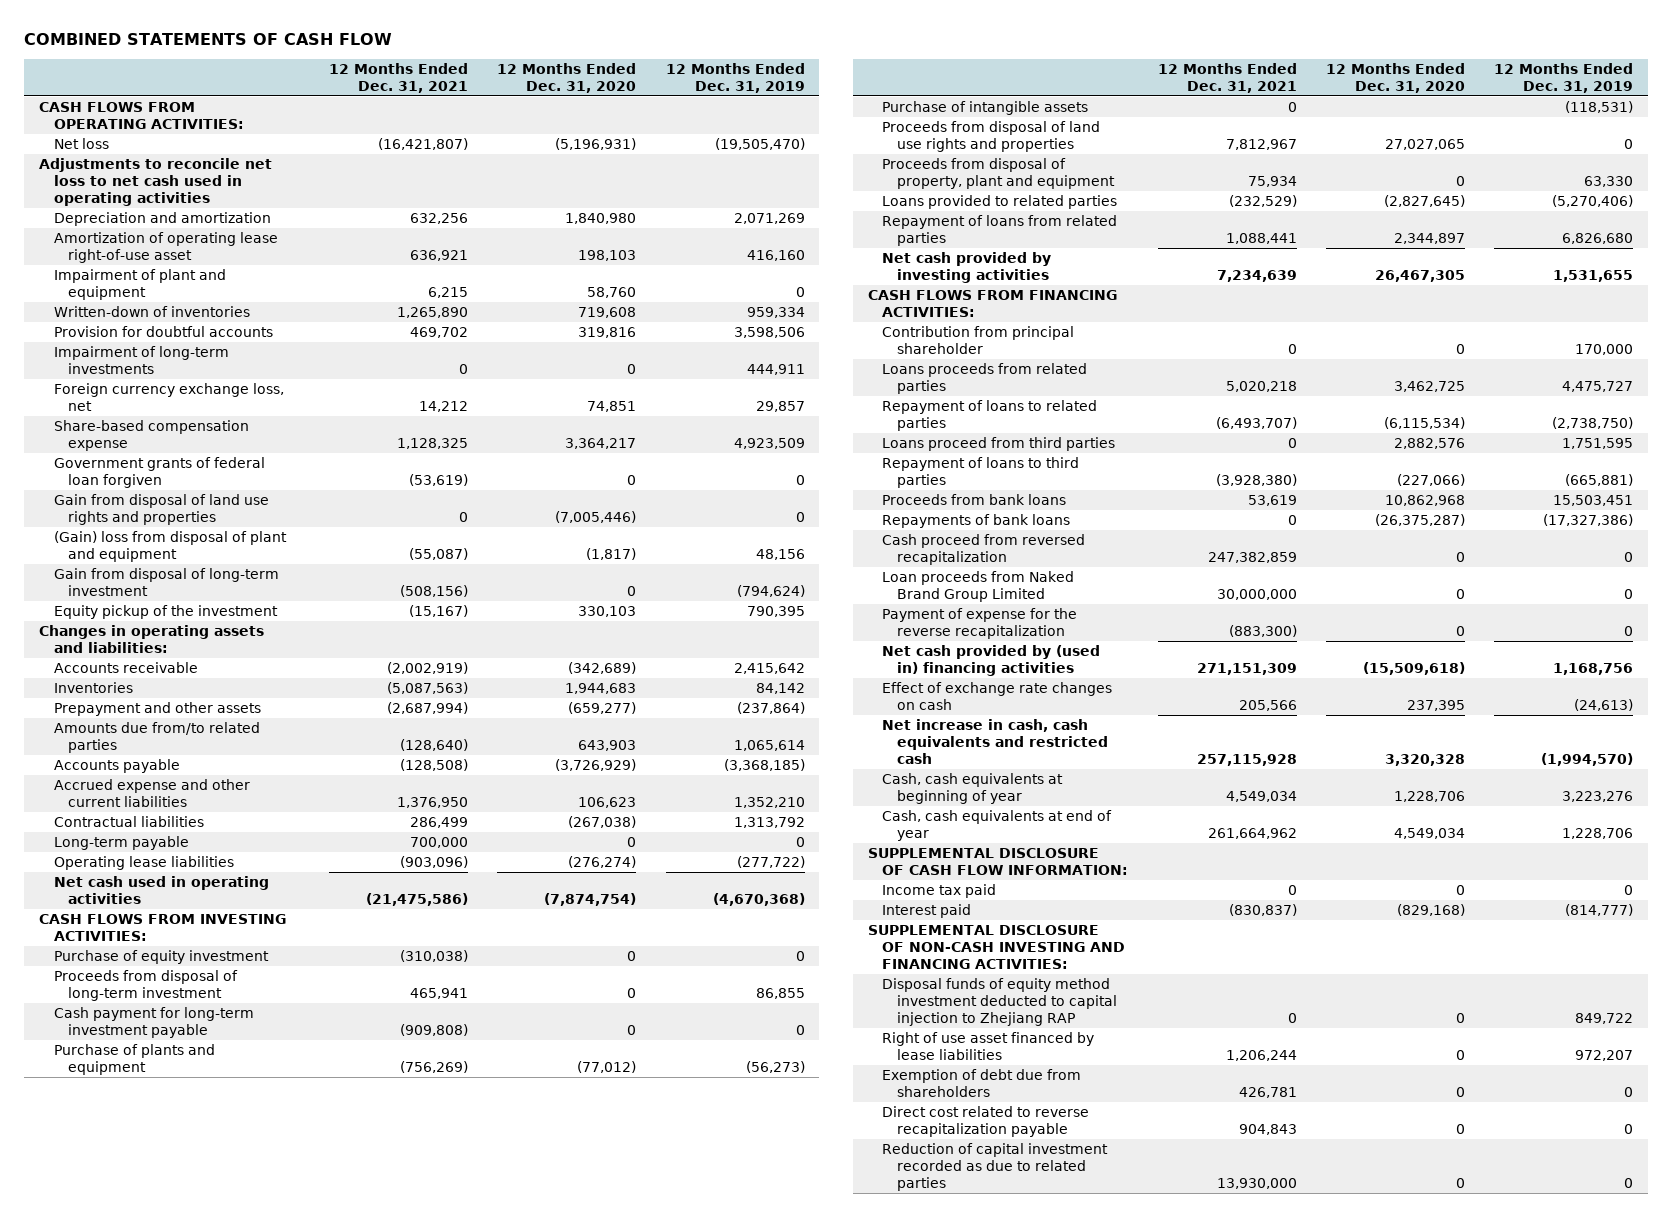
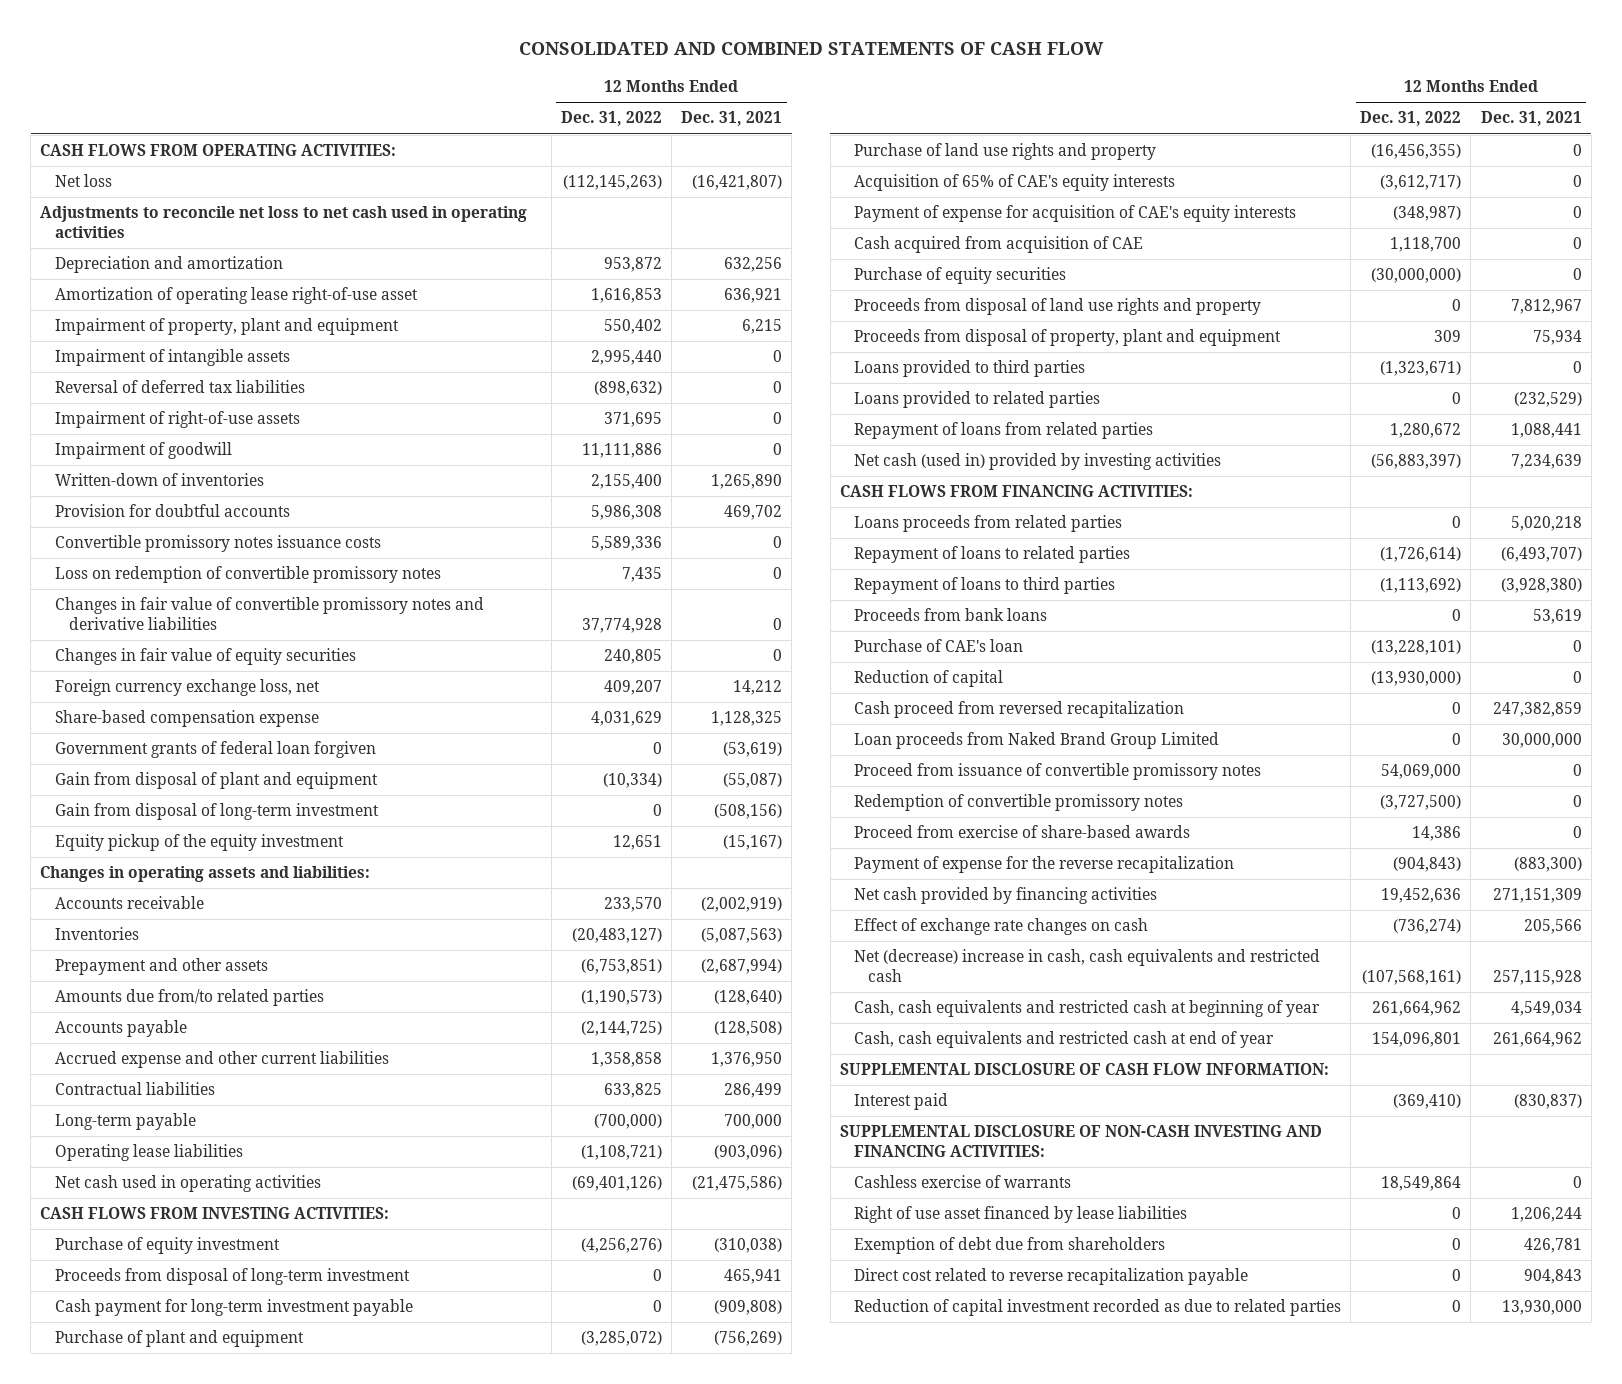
- COMBINED STATEMENTS OF CASH FLOW
+ CONSOLIDATED AND COMBINED STATEMENTS OF CASH FLOW
- | 12 Months Ended Dec. 31, 2021 | 12 Months Ended Dec. 31, 2020 | 12 Months Ended Dec. 31, 2019
+ | 12 Months Ended Dec. 31, 2022 | 12 Months Ended Dec. 31, 2021
- Impairment of plant and equipment | 6,215 | 58,760 | 0
+ Impairment of property, plant and equipment | 550,402 | 6,215
+ Impairment of intangible assets | 2,995,440 | 0
+ Reversal of deferred tax liabilities | (898,632) | 0
+ Impairment of right-of-use assets | 371,695 | 0
+ Impairment of goodwill | 11,111,886 | 0
- Impairment of long-term investments | 0 | 0 | 444,911
+ Convertible promissory notes issuance costs | 5,589,336 | 0
+ Loss on redemption of convertible promissory notes | 7,435 | 0
+ Changes in fair value of convertible promissory notes and derivative liabilities | 37,774,928 | 0
+ Changes in fair value of equity securities | 240,805 | 0
- Gain from disposal of land use rights and properties | 0 | (7,005,446) | 0
- (Gain) loss from disposal of plant and equipment | (55,087) | (1,817) | 48,156
+ Gain from disposal of plant and equipment | (10,334) | (55,087)
- Equity pickup of the investment | (15,167) | 330,103 | 790,395
+ Equity pickup of the equity investment | 12,651 | (15,167)
- Purchase of plants and equipment | (756,269) | (77,012) | (56,273)
- Purchase of intangible assets | 0 | | (118,531)
- Proceeds from disposal of land use rights and properties | 7,812,967 | 27,027,065 | 0
+ Purchase of plant and equipment | (3,285,072) | (756,269)
+ Purchase of land use rights and property | (16,456,355) | 0
+ Acquisition of 65% of CAE's equity interests | (3,612,717) | 0
+ Payment of expense for acquisition of CAE's equity interests | (348,987) | 0
+ Cash acquired from acquisition of CAE | 1,118,700 | 0
+ Purchase of equity securities | (30,000,000) | 0
+ Proceeds from disposal of land use rights and property | 0 | 7,812,967
+ Loans provided to third parties | (1,323,671) | 0
- Net cash provided by investing activities | 7,234,639 | 26,467,305 | 1,531,655
+ Net cash (used in) provided by investing activities | (56,883,397) | 7,234,639
- Contribution from principal shareholder | 0 | 0 | 170,000
- Loans proceed from third parties | 0 | 2,882,576 | 1,751,595
- Repayments of bank loans | 0 | (26,375,287) | (17,327,386)
+ Purchase of CAE's loan | (13,228,101) | 0
+ Reduction of capital | (13,930,000) | 0
+ Proceed from issuance of convertible promissory notes | 54,069,000 | 0
+ Redemption of convertible promissory notes | (3,727,500) | 0
+ Proceed from exercise of share-based awards | 14,386 | 0
- Net cash provided by (used in) financing activities | 271,151,309 | (15,509,618) | 1,168,756
+ Net cash provided by financing activities | 19,452,636 | 271,151,309
- Net increase in cash, cash equivalents and restricted cash | 257,115,928 | 3,320,328 | (1,994,570)
- Cash, cash equivalents at beginning of year | 4,549,034 | 1,228,706 | 3,223,276
- Cash, cash equivalents at end of year | 261,664,962 | 4,549,034 | 1,228,706
+ Net (decrease) increase in cash, cash equivalents and restricted cash | (107,568,161) | 257,115,928
+ Cash, cash equivalents and restricted cash at beginning of year | 261,664,962 | 4,549,034
+ Cash, cash equivalents and restricted cash at end of year | 154,096,801 | 261,664,962
- Income tax paid | 0 | 0 | 0
- Disposal funds of equity method investment deducted to capital injection to Zhejiang RAP | 0 | 0 | 849,722
+ Cashless exercise of warrants | 18,549,864 | 0

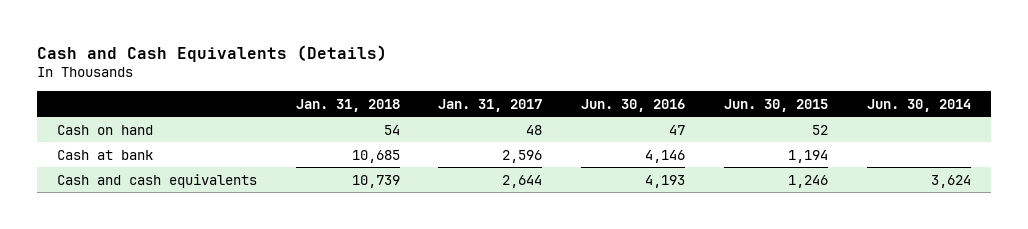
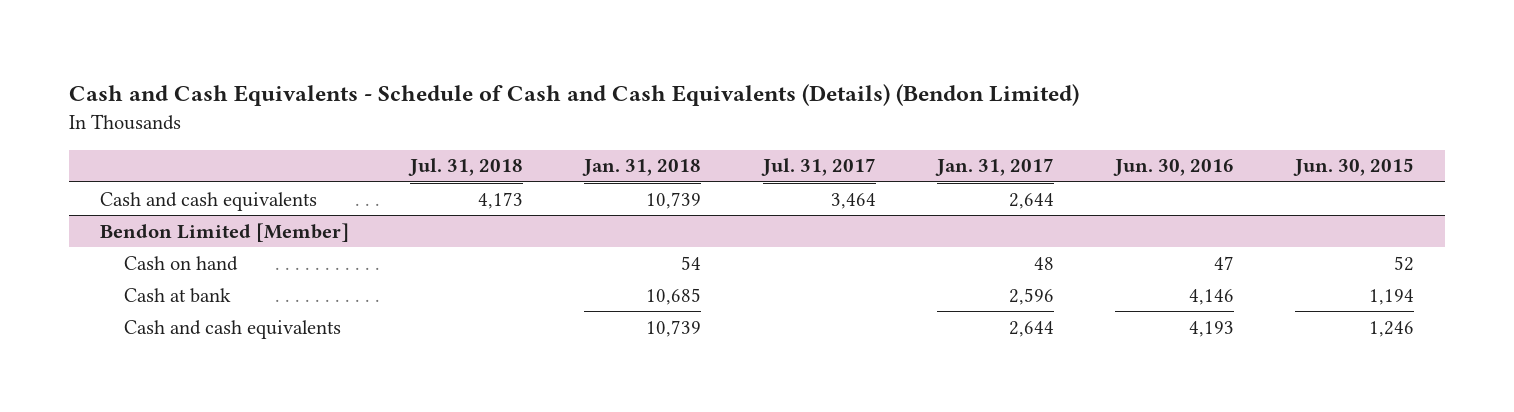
- Cash and Cash Equivalents (Details)
+ Cash and Cash Equivalents - Schedule of Cash and Cash Equivalents (Details) (Bendon Limited)
- | Jan. 31, 2018 | Jan. 31, 2017 | Jun. 30, 2016 | Jun. 30, 2015 | Jun. 30, 2014
+ | Jul. 31, 2018 | Jan. 31, 2018 | Jul. 31, 2017 | Jan. 31, 2017 | Jun. 30, 2016 | Jun. 30, 2015
+ Cash and cash equivalents | 4,173 | 10,739 | 3,464 | 2,644 | |
+ Bendon Limited [Member]

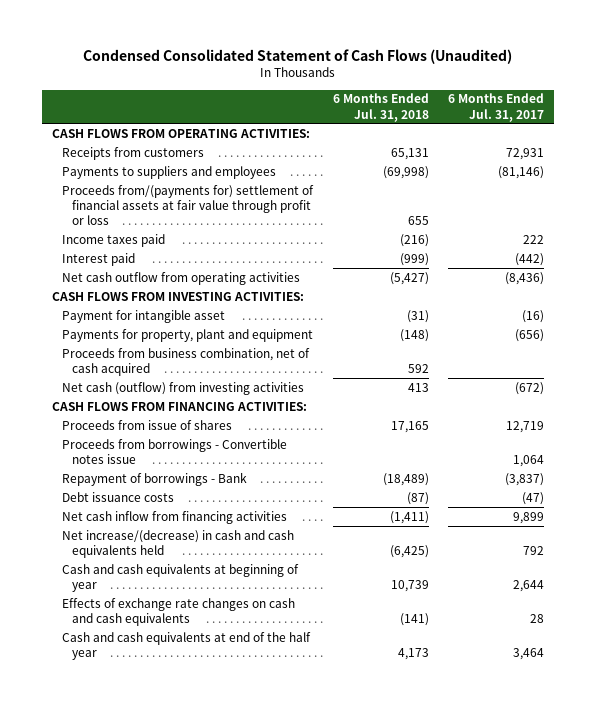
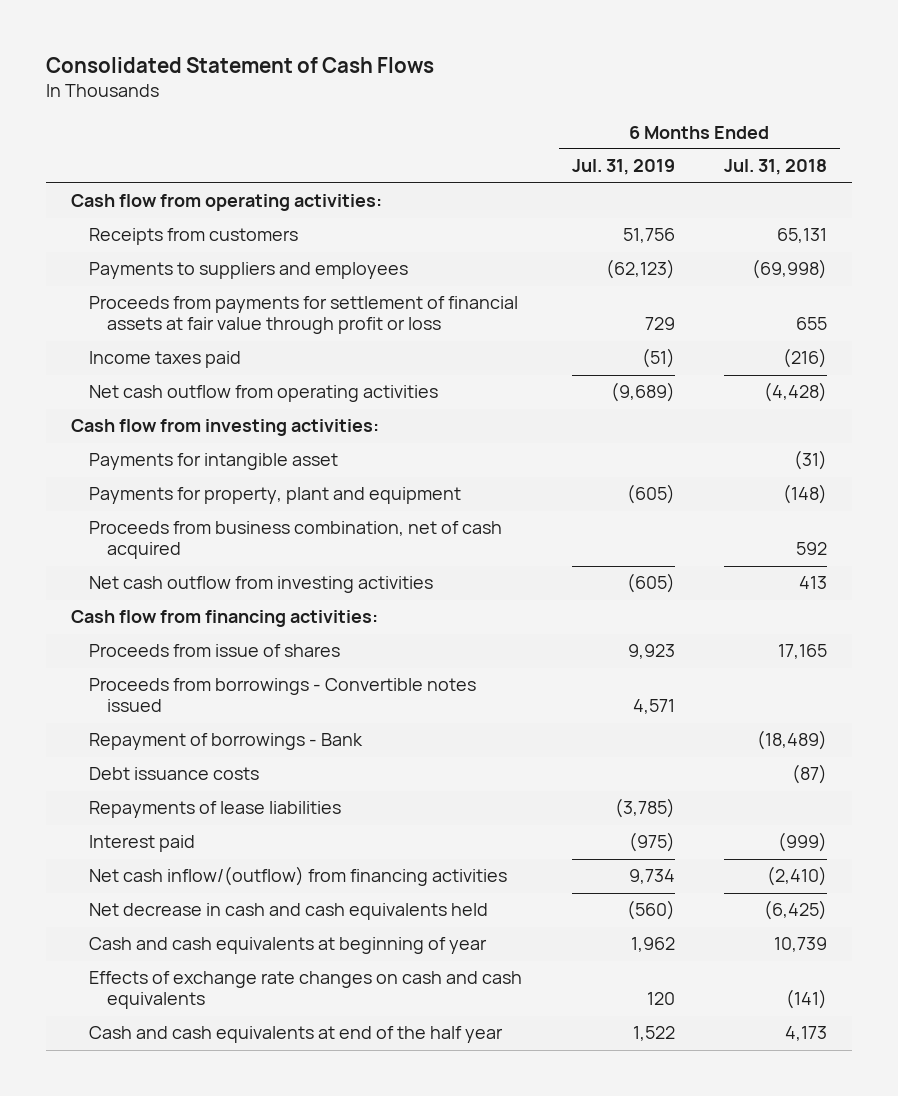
- Condensed Consolidated Statement of Cash Flows (Unaudited)
+ Consolidated Statement of Cash Flows
- | 6 Months Ended Jul. 31, 2018 | 6 Months Ended Jul. 31, 2017
+ | 6 Months Ended Jul. 31, 2019 | 6 Months Ended Jul. 31, 2018
- CASH FLOWS FROM OPERATING ACTIVITIES:
+ Cash flow from operating activities:
- Proceeds from/(payments for) settlement of financial assets at fair value through profit or loss | 655 |
+ Proceeds from payments for settlement of financial assets at fair value through profit or loss | 729 | 655
- Net cash outflow from operating activities | (5,427) | (8,436)
- CASH FLOWS FROM INVESTING ACTIVITIES:
- Payment for intangible asset | (31) | (16)
+ Net cash outflow from operating activities | (9,689) | (4,428)
+ Cash flow from investing activities:
+ Payments for intangible asset | | (31)
- Net cash (outflow) from investing activities | 413 | (672)
- CASH FLOWS FROM FINANCING ACTIVITIES:
+ Net cash outflow from investing activities | (605) | 413
+ Cash flow from financing activities:
- Proceeds from borrowings - Convertible notes issue | | 1,064
+ Proceeds from borrowings - Convertible notes issued | 4,571 |
- Net cash inflow from financing activities | (1,411) | 9,899
- Net increase/(decrease) in cash and cash equivalents held | (6,425) | 792
+ Repayments of lease liabilities | (3,785) |
moved down: Interest paid | (975) | (999)
+ Net cash inflow/(outflow) from financing activities | 9,734 | (2,410)
+ Net decrease in cash and cash equivalents held | (560) | (6,425)

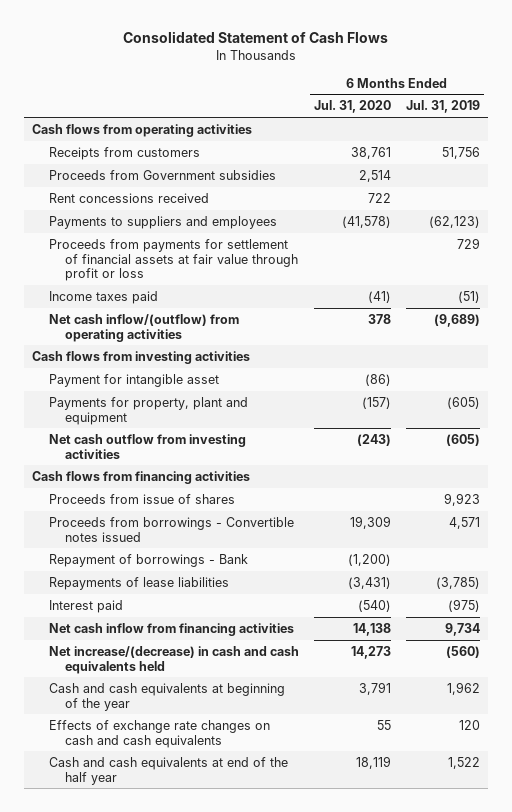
- | 6 Months Ended Jul. 31, 2019 | 6 Months Ended Jul. 31, 2018
+ | 6 Months Ended Jul. 31, 2020 | 6 Months Ended Jul. 31, 2019
- Cash flow from operating activities:
+ Cash flows from operating activities
+ Proceeds from Government subsidies | 2,514 |
+ Rent concessions received | 722 |
- Net cash outflow from operating activities | (9,689) | (4,428)
- Cash flow from investing activities:
- Payments for intangible asset | | (31)
+ Net cash inflow/(outflow) from operating activities | 378 | (9,689)
+ Cash flows from investing activities
+ Payment for intangible asset | (86) |
- Proceeds from business combination, net of cash acquired | | 592
- Cash flow from financing activities:
+ Cash flows from financing activities
- Debt issuance costs | | (87)
- Net cash inflow/(outflow) from financing activities | 9,734 | (2,410)
- Net decrease in cash and cash equivalents held | (560) | (6,425)
- Cash and cash equivalents at beginning of year | 1,962 | 10,739
+ Net cash inflow from financing activities | 14,138 | 9,734
+ Net increase/(decrease) in cash and cash equivalents held | 14,273 | (560)
+ Cash and cash equivalents at beginning of the year | 3,791 | 1,962

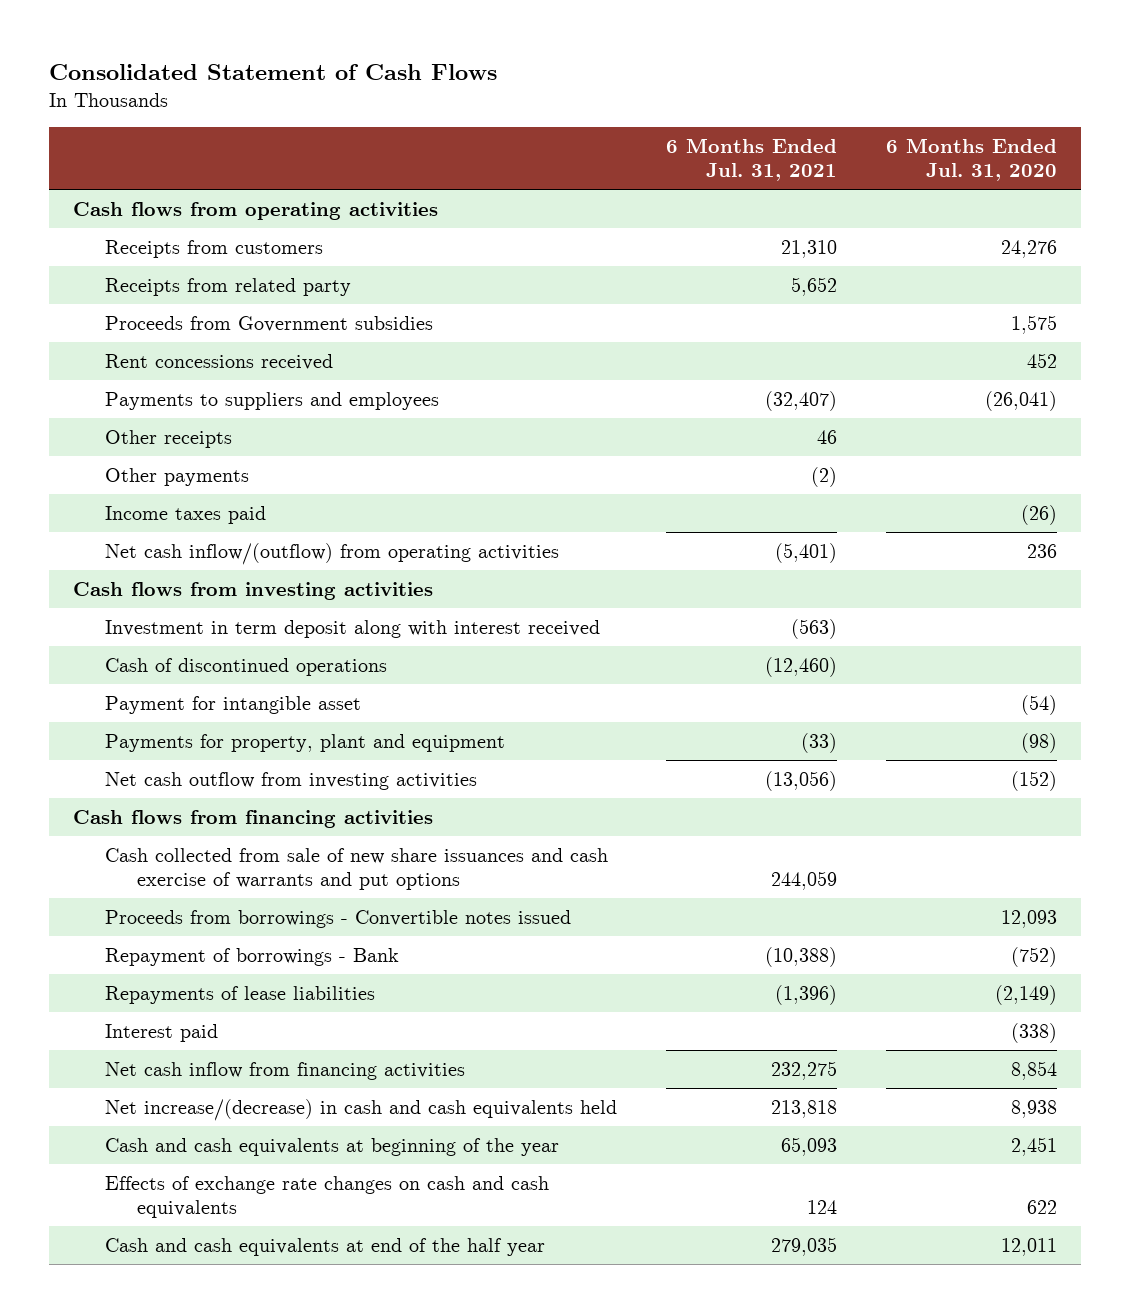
- | 6 Months Ended Jul. 31, 2020 | 6 Months Ended Jul. 31, 2019
+ | 6 Months Ended Jul. 31, 2021 | 6 Months Ended Jul. 31, 2020
- Receipts from customers | 38,761 | 51,756
- Proceeds from Government subsidies | 2,514 |
- Rent concessions received | 722 |
- Payments to suppliers and employees | (41,578) | (62,123)
- Proceeds from payments for settlement of financial assets at fair value through profit or loss | | 729
- Income taxes paid | (41) | (51)
- Net cash inflow/(outflow) from operating activities | 378 | (9,689)
+ Receipts from customers | 21,310 | 24,276
+ Receipts from related party | 5,652 |
+ Proceeds from Government subsidies | | 1,575
+ Rent concessions received | | 452
+ Payments to suppliers and employees | (32,407) | (26,041)
+ Other receipts | 46 |
+ Other payments | (2) |
+ Income taxes paid | | (26)
+ Net cash inflow/(outflow) from operating activities | (5,401) | 236
- Payment for intangible asset | (86) |
- Payments for property, plant and equipment | (157) | (605)
- Net cash outflow from investing activities | (243) | (605)
+ Investment in term deposit along with interest received | (563) |
+ Cash of discontinued operations | (12,460) |
+ Payment for intangible asset | | (54)
+ Payments for property, plant and equipment | (33) | (98)
+ Net cash outflow from investing activities | (13,056) | (152)
- Proceeds from issue of shares | | 9,923
- Proceeds from borrowings - Convertible notes issued | 19,309 | 4,571
- Repayment of borrowings - Bank | (1,200) |
- Repayments of lease liabilities | (3,431) | (3,785)
- Interest paid | (540) | (975)
- Net cash inflow from financing activities | 14,138 | 9,734
- Net increase/(decrease) in cash and cash equivalents held | 14,273 | (560)
- Cash and cash equivalents at beginning of the year | 3,791 | 1,962
- Effects of exchange rate changes on cash and cash equivalents | 55 | 120
- Cash and cash equivalents at end of the half year | 18,119 | 1,522
+ Cash collected from sale of new share issuances and cash exercise of warrants and put options | 244,059 |
+ Proceeds from borrowings - Convertible notes issued | | 12,093
+ Repayment of borrowings - Bank | (10,388) | (752)
+ Repayments of lease liabilities | (1,396) | (2,149)
+ Interest paid | | (338)
+ Net cash inflow from financing activities | 232,275 | 8,854
+ Net increase/(decrease) in cash and cash equivalents held | 213,818 | 8,938
+ Cash and cash equivalents at beginning of the year | 65,093 | 2,451
+ Effects of exchange rate changes on cash and cash equivalents | 124 | 622
+ Cash and cash equivalents at end of the half year | 279,035 | 12,011

